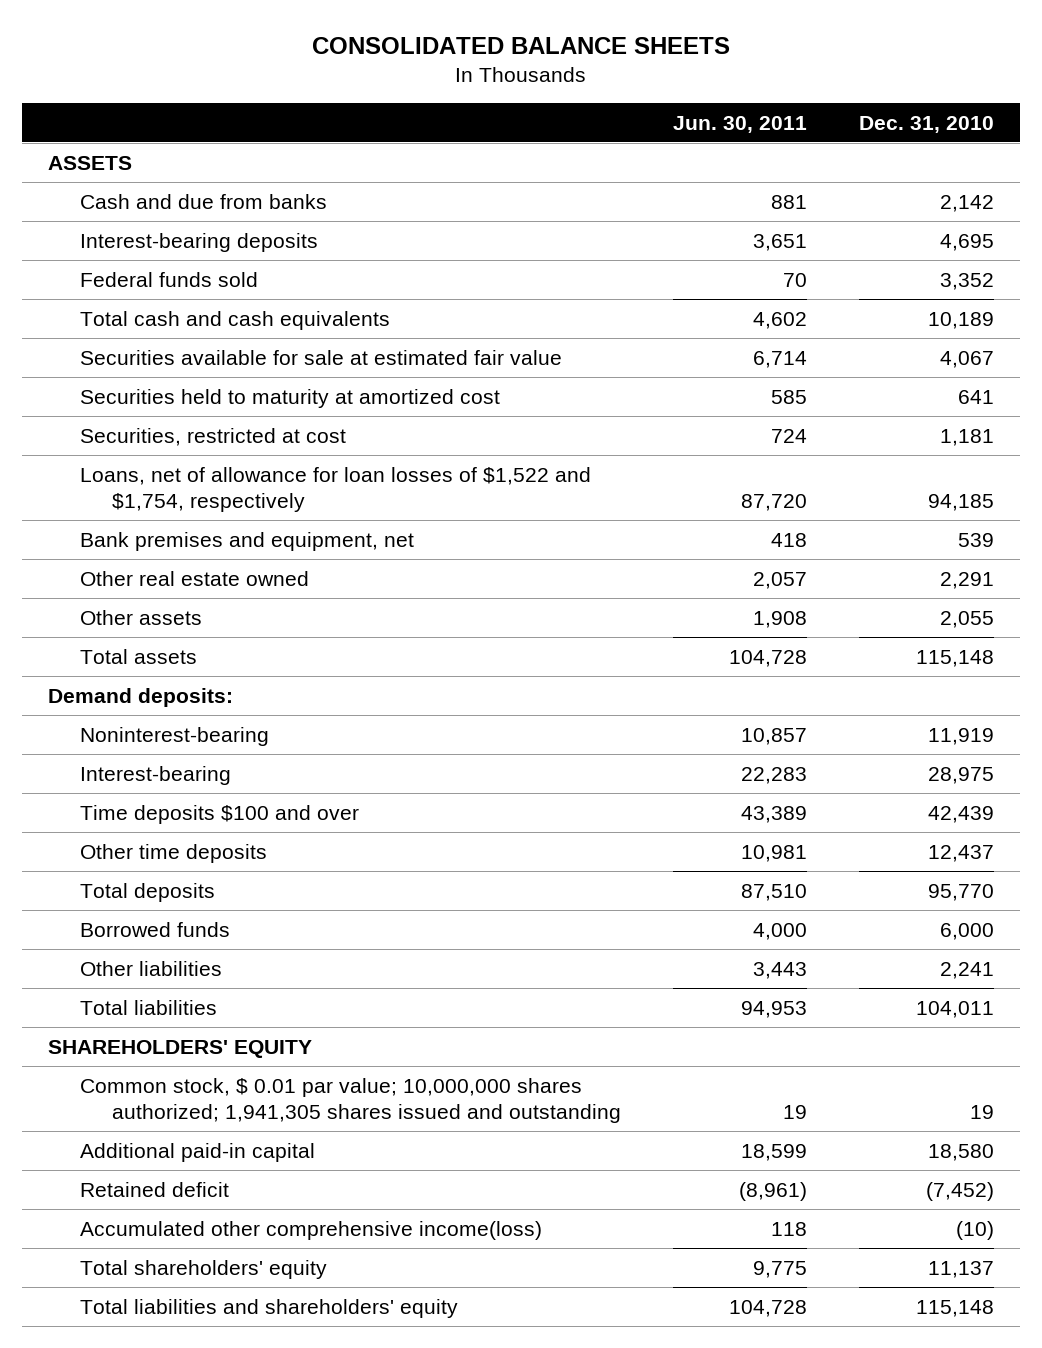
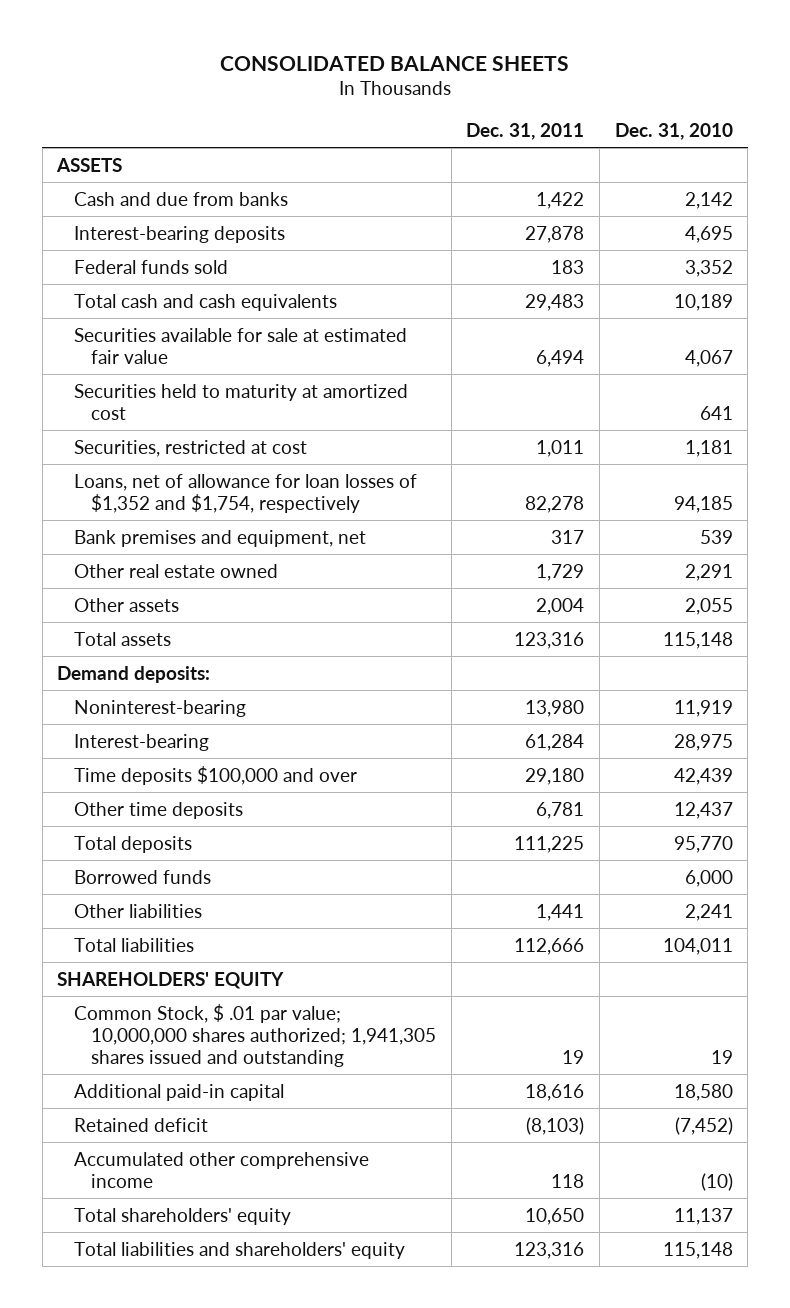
- | Jun. 30, 2011 | Dec. 31, 2010
+ | Dec. 31, 2011 | Dec. 31, 2010
- Loans, net of allowance for loan losses of $1,522 and $1,754, respectively | 87,720 | 94,185
+ Loans, net of allowance for loan losses of $1,352 and $1,754, respectively | 82,278 | 94,185
- Time deposits $100 and over | 43,389 | 42,439
+ Time deposits $100,000 and over | 29,180 | 42,439
- Common stock, $ 0.01 par value; 10,000,000 shares authorized; 1,941,305 shares issued and outstanding | 19 | 19
+ Common Stock, $ .01 par value; 10,000,000 shares authorized; 1,941,305 shares issued and outstanding | 19 | 19
- Accumulated other comprehensive income(loss) | 118 | (10)
+ Accumulated other comprehensive income | 118 | (10)

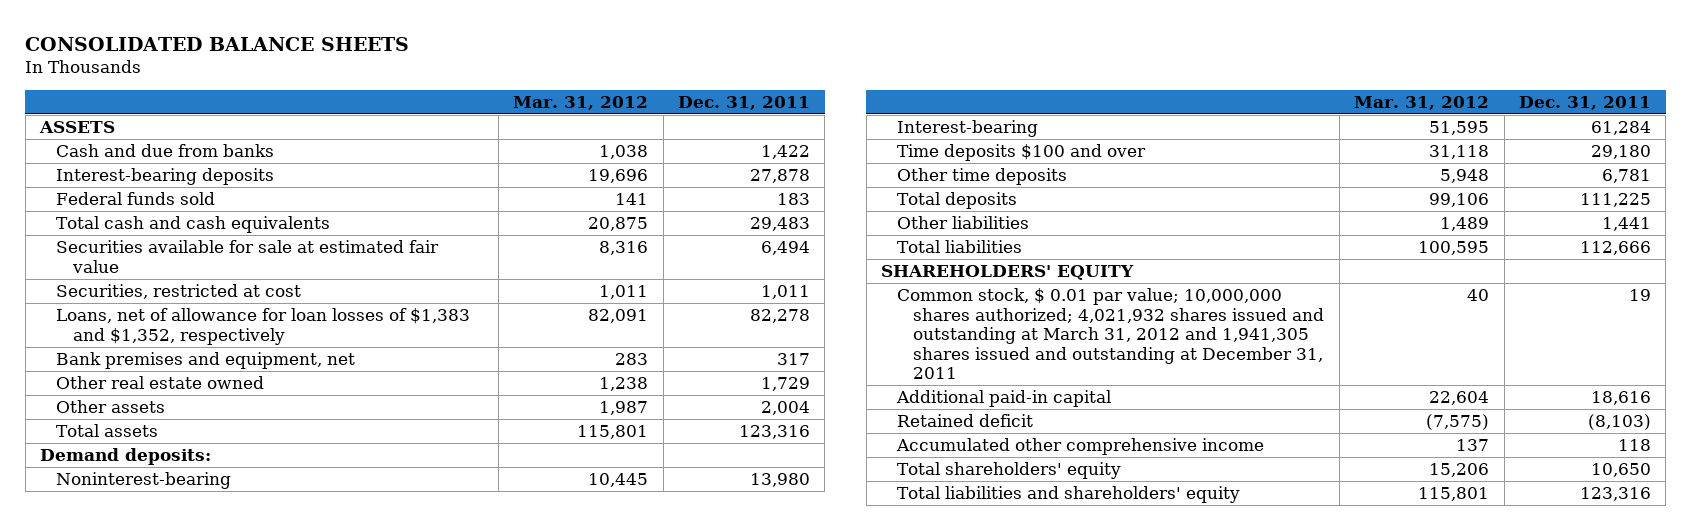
- | Dec. 31, 2011 | Dec. 31, 2010
+ | Mar. 31, 2012 | Dec. 31, 2011
- Securities held to maturity at amortized cost | | 641
- Loans, net of allowance for loan losses of $1,352 and $1,754, respectively | 82,278 | 94,185
+ Loans, net of allowance for loan losses of $1,383 and $1,352, respectively | 82,091 | 82,278
- Time deposits $100,000 and over | 29,180 | 42,439
+ Time deposits $100 and over | 31,118 | 29,180
- Borrowed funds | | 6,000
- Common Stock, $ .01 par value; 10,000,000 shares authorized; 1,941,305 shares issued and outstanding | 19 | 19
+ Common stock, $ 0.01 par value; 10,000,000 shares authorized; 4,021,932 shares issued and outstanding at March 31, 2012 and 1,941,305 shares issued and outstanding at December 31, 2011 | 40 | 19

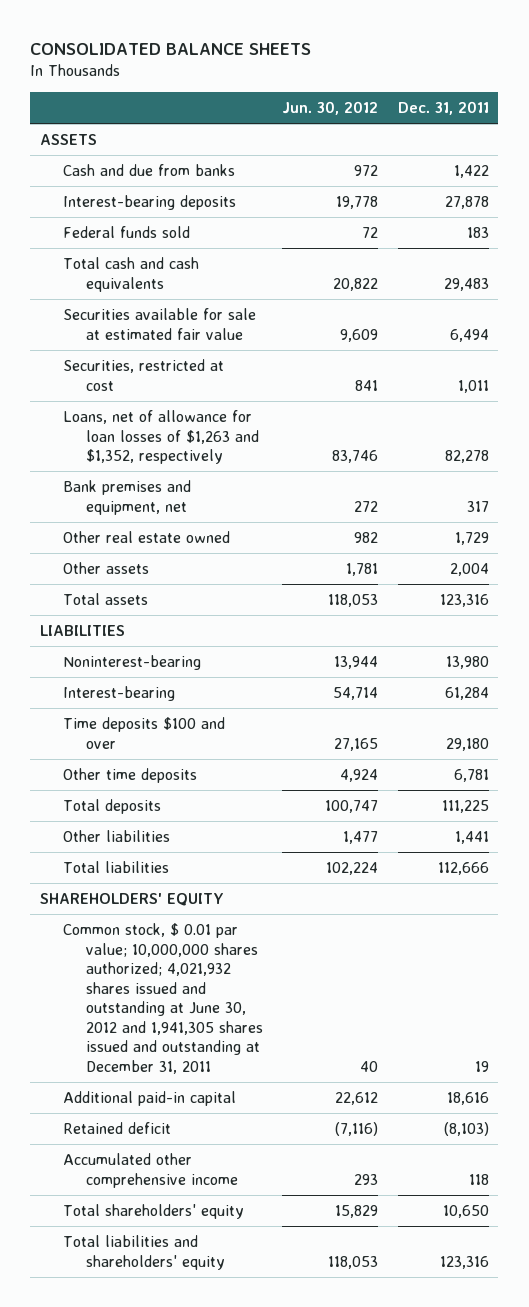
- | Mar. 31, 2012 | Dec. 31, 2011
+ | Jun. 30, 2012 | Dec. 31, 2011
- Loans, net of allowance for loan losses of $1,383 and $1,352, respectively | 82,091 | 82,278
+ Loans, net of allowance for loan losses of $1,263 and $1,352, respectively | 83,746 | 82,278
- Demand deposits:
+ LIABILITIES
- Common stock, $ 0.01 par value; 10,000,000 shares authorized; 4,021,932 shares issued and outstanding at March 31, 2012 and 1,941,305 shares issued and outstanding at December 31, 2011 | 40 | 19
+ Common stock, $ 0.01 par value; 10,000,000 shares authorized; 4,021,932 shares issued and outstanding at June 30, 2012 and 1,941,305 shares issued and outstanding at December 31, 2011 | 40 | 19

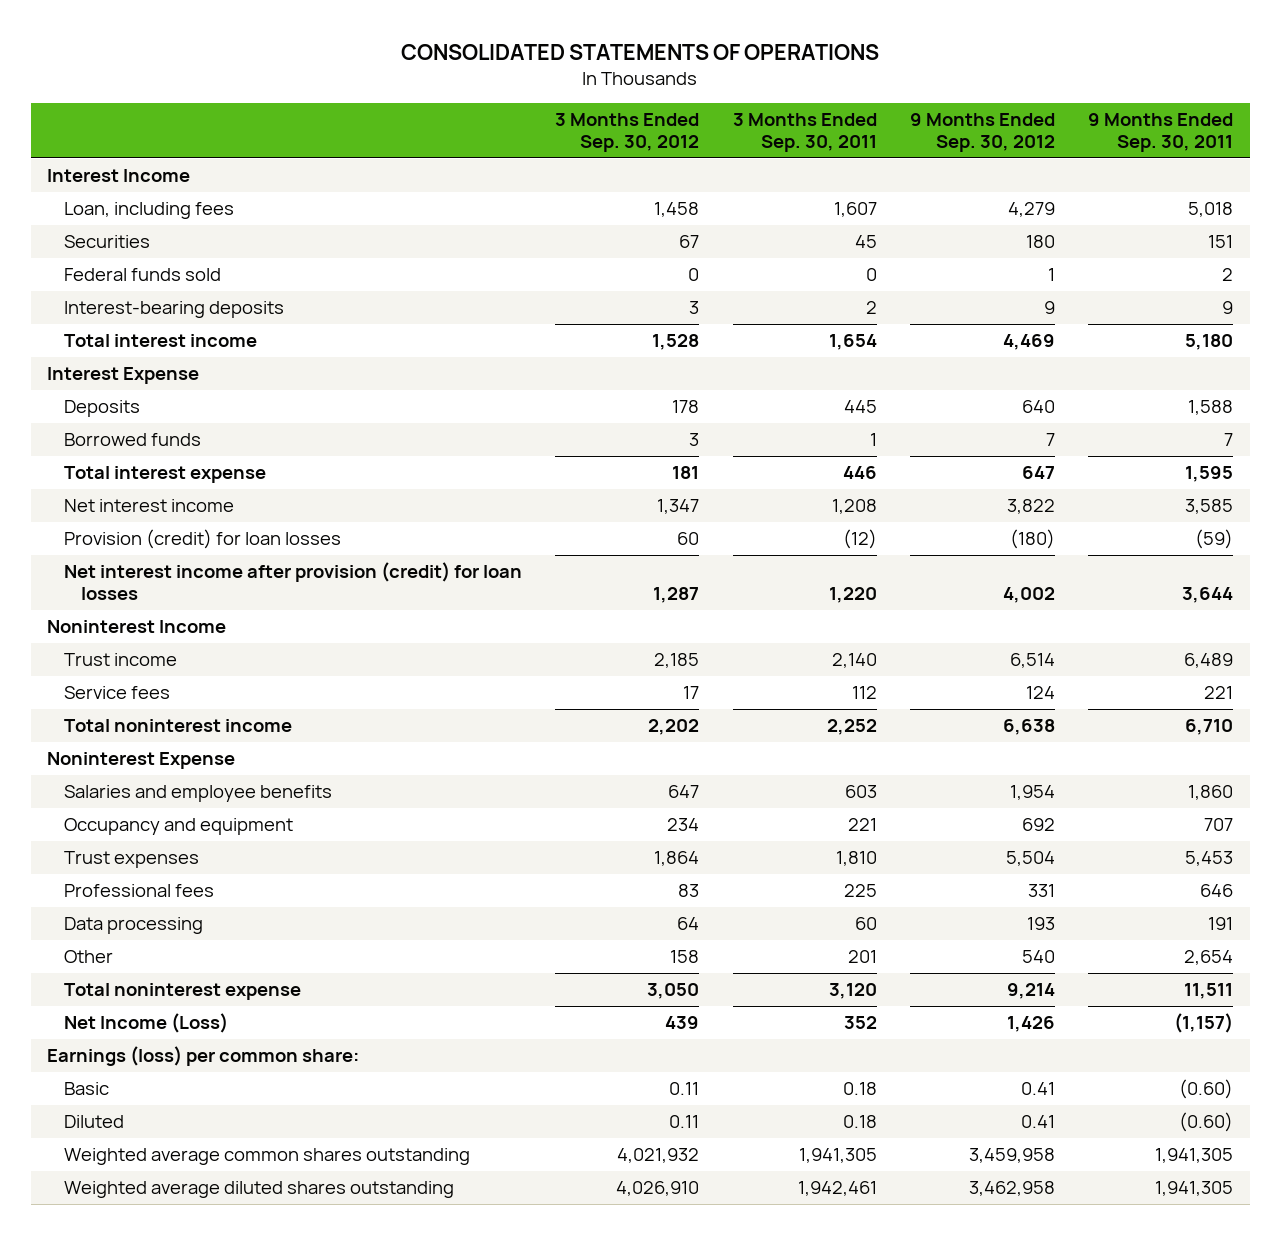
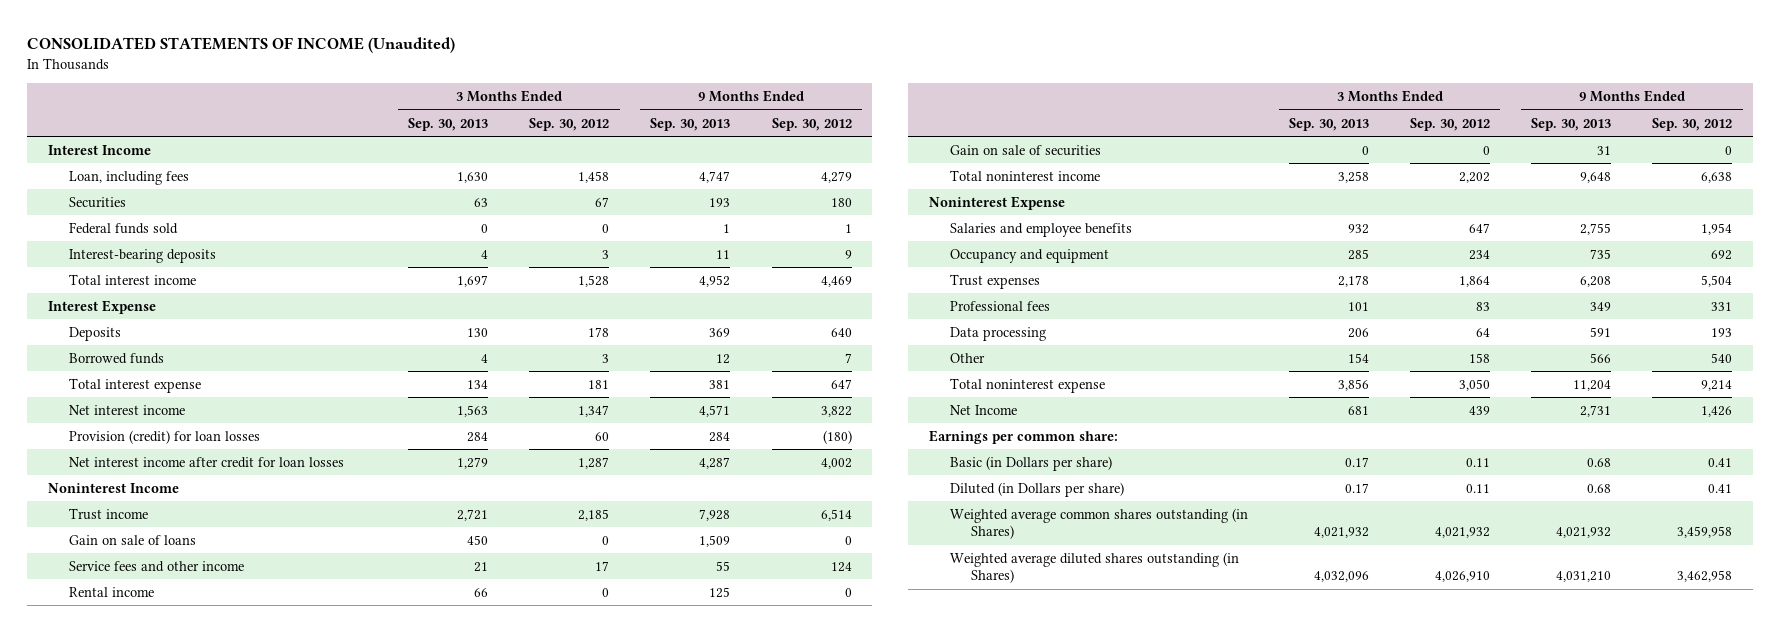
- CONSOLIDATED STATEMENTS OF OPERATIONS
+ CONSOLIDATED STATEMENTS OF INCOME (Unaudited)
- | 3 Months Ended Sep. 30, 2012 | 3 Months Ended Sep. 30, 2011 | 9 Months Ended Sep. 30, 2012 | 9 Months Ended Sep. 30, 2011
+ | 3 Months Ended Sep. 30, 2013 | 3 Months Ended Sep. 30, 2012 | 9 Months Ended Sep. 30, 2013 | 9 Months Ended Sep. 30, 2012
- Net interest income after provision (credit) for loan losses | 1,287 | 1,220 | 4,002 | 3,644
+ Net interest income after credit for loan losses | 1,279 | 1,287 | 4,287 | 4,002
- Service fees | 17 | 112 | 124 | 221
+ Gain on sale of loans | 450 | 0 | 1,509 | 0
+ Service fees and other income | 21 | 17 | 55 | 124
+ Rental income | 66 | 0 | 125 | 0
+ Gain on sale of securities | 0 | 0 | 31 | 0
- Net Income (Loss) | 439 | 352 | 1,426 | (1,157)
- Earnings (loss) per common share:
- Basic | 0.11 | 0.18 | 0.41 | (0.60)
- Diluted | 0.11 | 0.18 | 0.41 | (0.60)
- Weighted average common shares outstanding | 4,021,932 | 1,941,305 | 3,459,958 | 1,941,305
- Weighted average diluted shares outstanding | 4,026,910 | 1,942,461 | 3,462,958 | 1,941,305
+ Net Income | 681 | 439 | 2,731 | 1,426
+ Earnings per common share:
+ Basic (in Dollars per share) | 0.17 | 0.11 | 0.68 | 0.41
+ Diluted (in Dollars per share) | 0.17 | 0.11 | 0.68 | 0.41
+ Weighted average common shares outstanding (in Shares) | 4,021,932 | 4,021,932 | 4,021,932 | 3,459,958
+ Weighted average diluted shares outstanding (in Shares) | 4,032,096 | 4,026,910 | 4,031,210 | 3,462,958

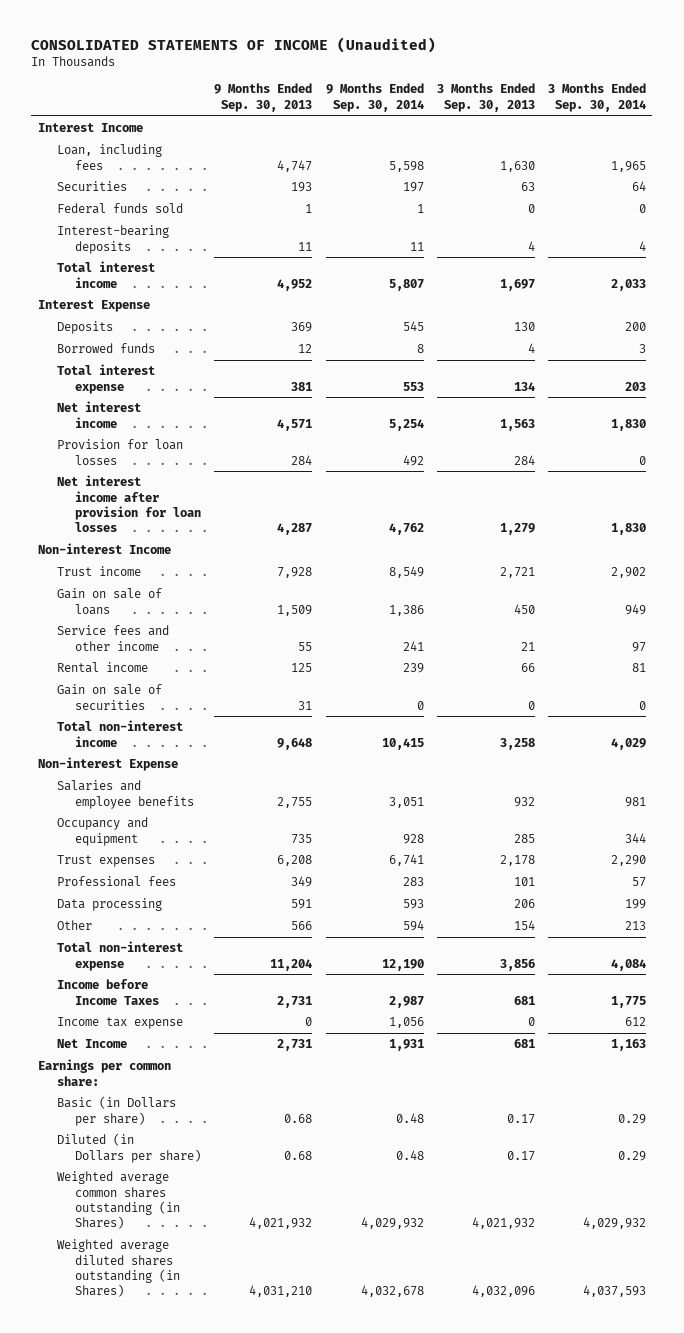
- | 3 Months Ended Sep. 30, 2013 | 3 Months Ended Sep. 30, 2012 | 9 Months Ended Sep. 30, 2013 | 9 Months Ended Sep. 30, 2012
+ | 9 Months Ended Sep. 30, 2013 | 9 Months Ended Sep. 30, 2014 | 3 Months Ended Sep. 30, 2013 | 3 Months Ended Sep. 30, 2014
- Provision (credit) for loan losses | 284 | 60 | 284 | (180)
- Net interest income after credit for loan losses | 1,279 | 1,287 | 4,287 | 4,002
- Noninterest Income
+ Provision for loan losses | 284 | 492 | 284 | 0
+ Net interest income after provision for loan losses | 4,287 | 4,762 | 1,279 | 1,830
+ Non-interest Income
- Total noninterest income | 3,258 | 2,202 | 9,648 | 6,638
- Noninterest Expense
+ Total non-interest income | 9,648 | 10,415 | 3,258 | 4,029
+ Non-interest Expense
- Total noninterest expense | 3,856 | 3,050 | 11,204 | 9,214
+ Total non-interest expense | 11,204 | 12,190 | 3,856 | 4,084
+ Income before Income Taxes | 2,731 | 2,987 | 681 | 1,775
+ Income tax expense | 0 | 1,056 | 0 | 612

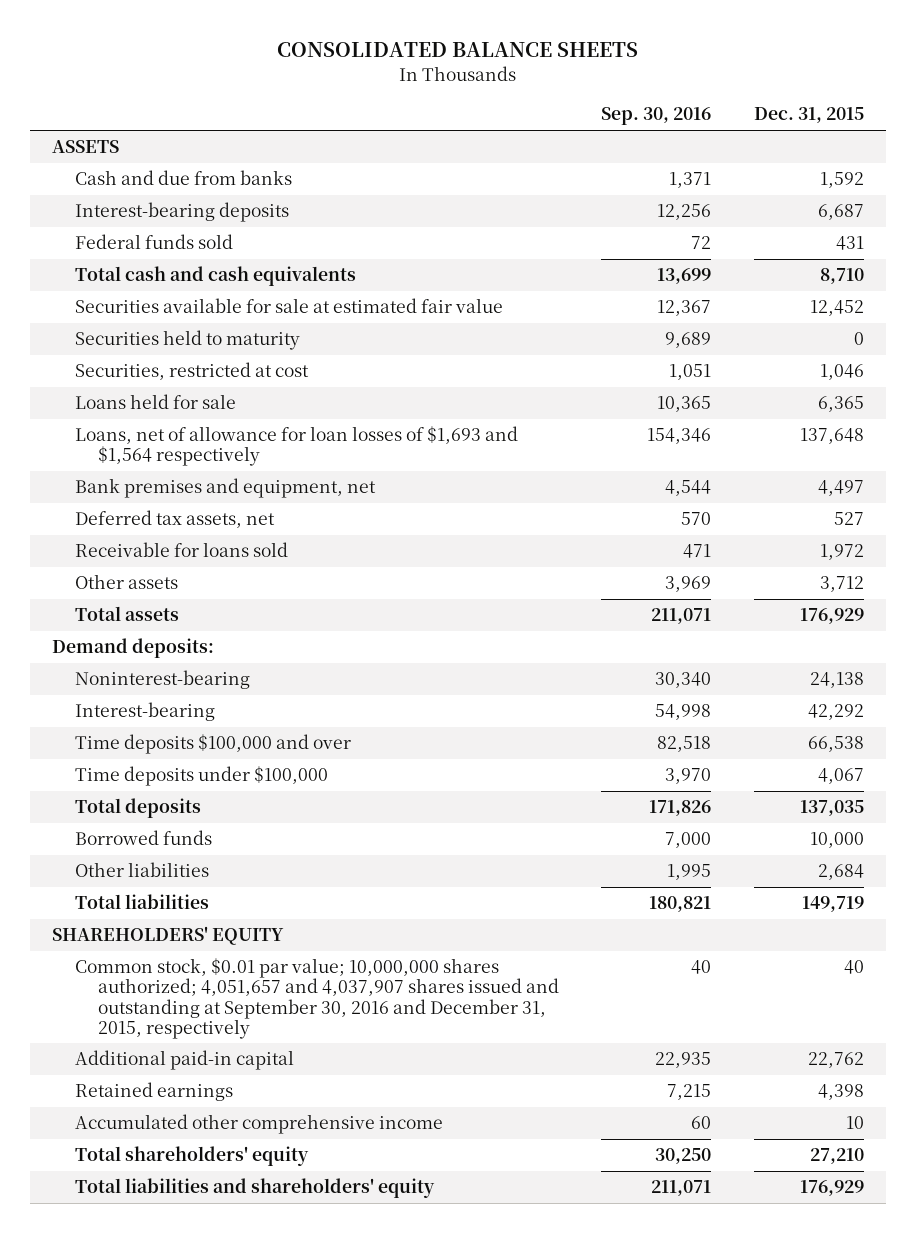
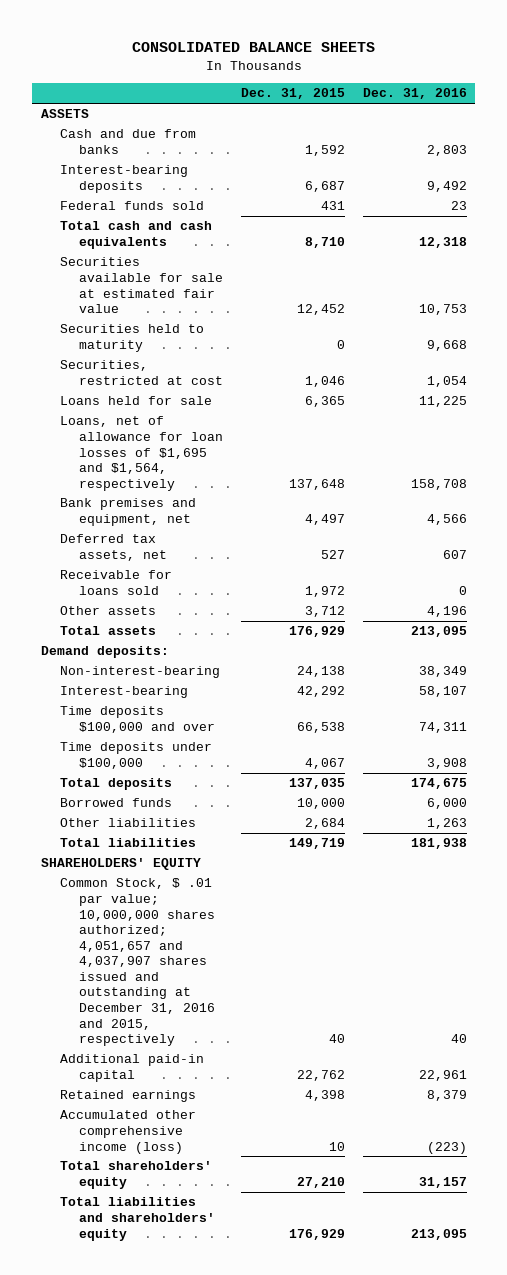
- | Sep. 30, 2016 | Dec. 31, 2015
+ | Dec. 31, 2015 | Dec. 31, 2016
- Loans, net of allowance for loan losses of $1,693 and $1,564 respectively | 154,346 | 137,648
+ Loans, net of allowance for loan losses of $1,695 and $1,564, respectively | 137,648 | 158,708
- Noninterest-bearing | 30,340 | 24,138
+ Non-interest-bearing | 24,138 | 38,349
- Common stock, $0.01 par value; 10,000,000 shares authorized; 4,051,657 and 4,037,907 shares issued and outstanding at September 30, 2016 and December 31, 2015, respectively | 40 | 40
+ Common Stock, $ .01 par value; 10,000,000 shares authorized; 4,051,657 and 4,037,907 shares issued and outstanding at December 31, 2016 and 2015, respectively | 40 | 40
- Accumulated other comprehensive income | 60 | 10
+ Accumulated other comprehensive income (loss) | 10 | (223)

